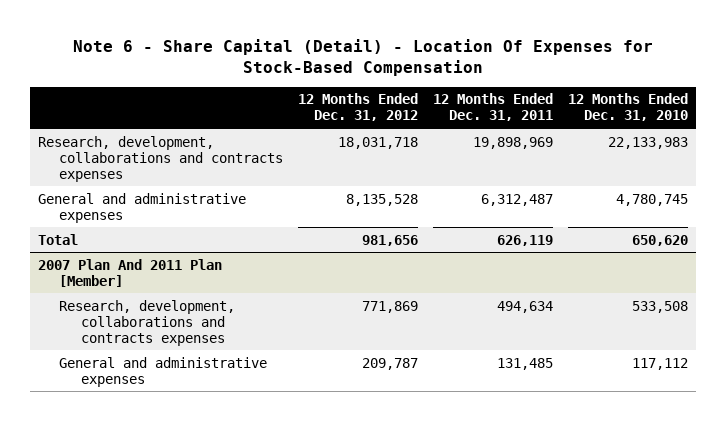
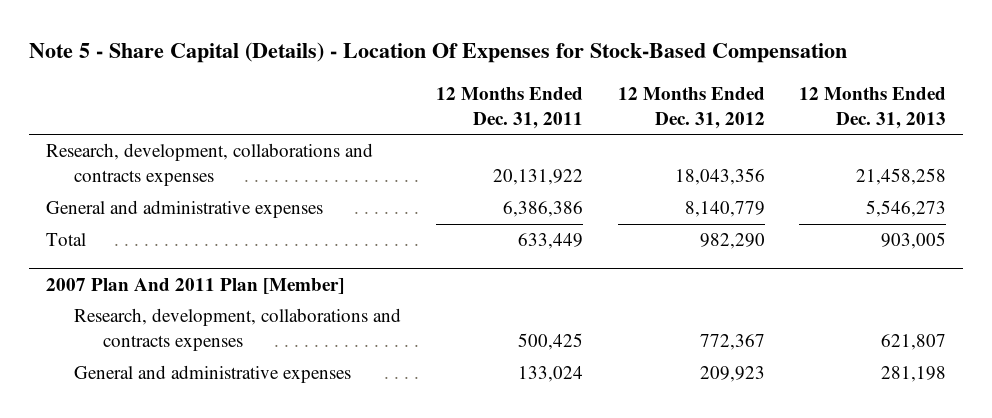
- Note 6 - Share Capital (Detail) - Location Of Expenses for Stock-Based Compensation
+ Note 5 - Share Capital (Details) - Location Of Expenses for Stock-Based Compensation
- | 12 Months Ended Dec. 31, 2012 | 12 Months Ended Dec. 31, 2011 | 12 Months Ended Dec. 31, 2010
+ | 12 Months Ended Dec. 31, 2011 | 12 Months Ended Dec. 31, 2012 | 12 Months Ended Dec. 31, 2013
- Research, development, collaborations and contracts expenses | 18,031,718 | 19,898,969 | 22,133,983
- General and administrative expenses | 8,135,528 | 6,312,487 | 4,780,745
- Total | 981,656 | 626,119 | 650,620
+ Research, development, collaborations and contracts expenses | 20,131,922 | 18,043,356 | 21,458,258
+ General and administrative expenses | 6,386,386 | 8,140,779 | 5,546,273
+ Total | 633,449 | 982,290 | 903,005
@ 2007 Plan And 2011 Plan [Member]
- Research, development, collaborations and contracts expenses | 771,869 | 494,634 | 533,508
- General and administrative expenses | 209,787 | 131,485 | 117,112
+ Research, development, collaborations and contracts expenses | 500,425 | 772,367 | 621,807
+ General and administrative expenses | 133,024 | 209,923 | 281,198

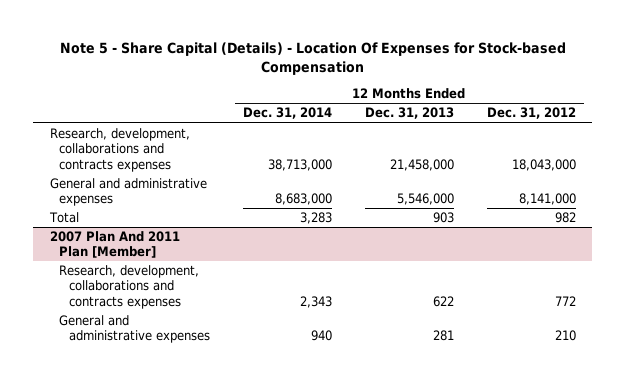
- Note 5 - Share Capital (Details) - Location Of Expenses for Stock-Based Compensation
+ Note 5 - Share Capital (Details) - Location Of Expenses for Stock-based Compensation
- | 12 Months Ended Dec. 31, 2011 | 12 Months Ended Dec. 31, 2012 | 12 Months Ended Dec. 31, 2013
+ | 12 Months Ended Dec. 31, 2014 | 12 Months Ended Dec. 31, 2013 | 12 Months Ended Dec. 31, 2012
- Research, development, collaborations and contracts expenses | 20,131,922 | 18,043,356 | 21,458,258
- General and administrative expenses | 6,386,386 | 8,140,779 | 5,546,273
- Total | 633,449 | 982,290 | 903,005
+ Research, development, collaborations and contracts expenses | 38,713,000 | 21,458,000 | 18,043,000
+ General and administrative expenses | 8,683,000 | 5,546,000 | 8,141,000
+ Total | 3,283 | 903 | 982
@ 2007 Plan And 2011 Plan [Member]
- Research, development, collaborations and contracts expenses | 500,425 | 772,367 | 621,807
- General and administrative expenses | 133,024 | 209,923 | 281,198
+ Research, development, collaborations and contracts expenses | 2,343 | 622 | 772
+ General and administrative expenses | 940 | 281 | 210

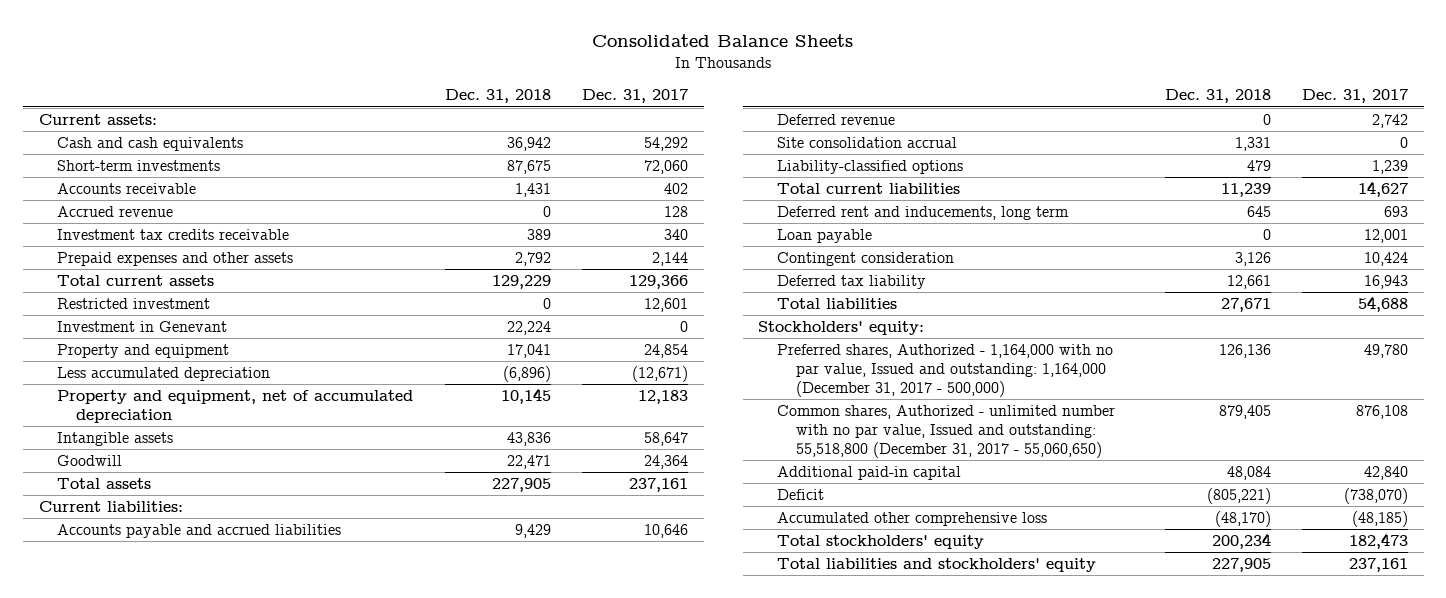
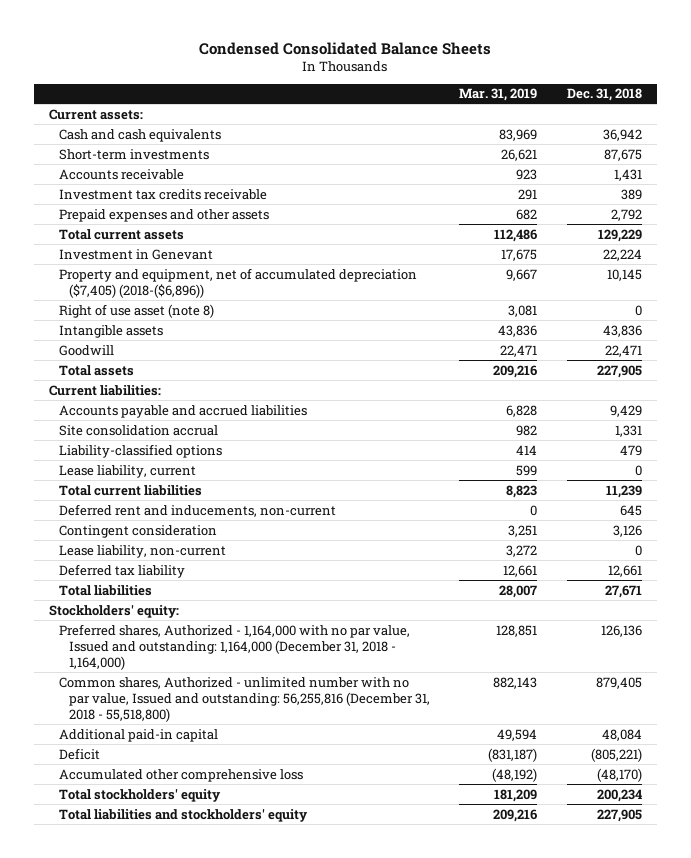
- Consolidated Balance Sheets
+ Condensed Consolidated Balance Sheets
- | Dec. 31, 2018 | Dec. 31, 2017
+ | Mar. 31, 2019 | Dec. 31, 2018
- Accrued revenue | 0 | 128
- Restricted investment | 0 | 12,601
- Property and equipment | 17,041 | 24,854
- Less accumulated depreciation | (6,896) | (12,671)
- Property and equipment, net of accumulated depreciation | 10,145 | 12,183
+ Property and equipment, net of accumulated depreciation ($7,405) (2018-($6,896)) | 9,667 | 10,145
+ Right of use asset (note 8) | 3,081 | 0
- Deferred revenue | 0 | 2,742
+ Lease liability, current | 599 | 0
- Deferred rent and inducements, long term | 645 | 693
- Loan payable | 0 | 12,001
+ Deferred rent and inducements, non-current | 0 | 645
+ Lease liability, non-current | 3,272 | 0
- Preferred shares, Authorized - 1,164,000 with no par value, Issued and outstanding: 1,164,000 (December 31, 2017 - 500,000) | 126,136 | 49,780
- Common shares, Authorized - unlimited number with no par value, Issued and outstanding: 55,518,800 (December 31, 2017 - 55,060,650) | 879,405 | 876,108
+ Preferred shares, Authorized - 1,164,000 with no par value, Issued and outstanding: 1,164,000 (December 31, 2018 - 1,164,000) | 128,851 | 126,136
+ Common shares, Authorized - unlimited number with no par value, Issued and outstanding: 56,255,816 (December 31, 2018 - 55,518,800) | 882,143 | 879,405

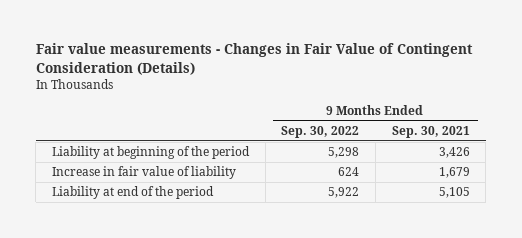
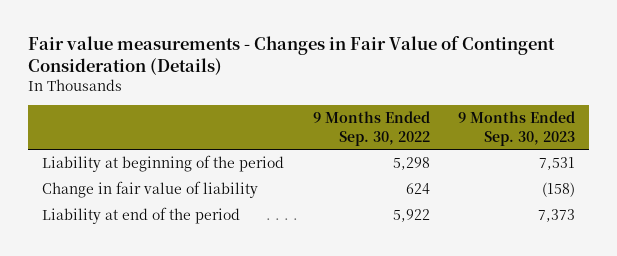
- | 9 Months Ended Sep. 30, 2022 | 9 Months Ended Sep. 30, 2021
+ | 9 Months Ended Sep. 30, 2022 | 9 Months Ended Sep. 30, 2023
- Increase in fair value of liability | 624 | 1,679
+ Change in fair value of liability | 624 | (158)

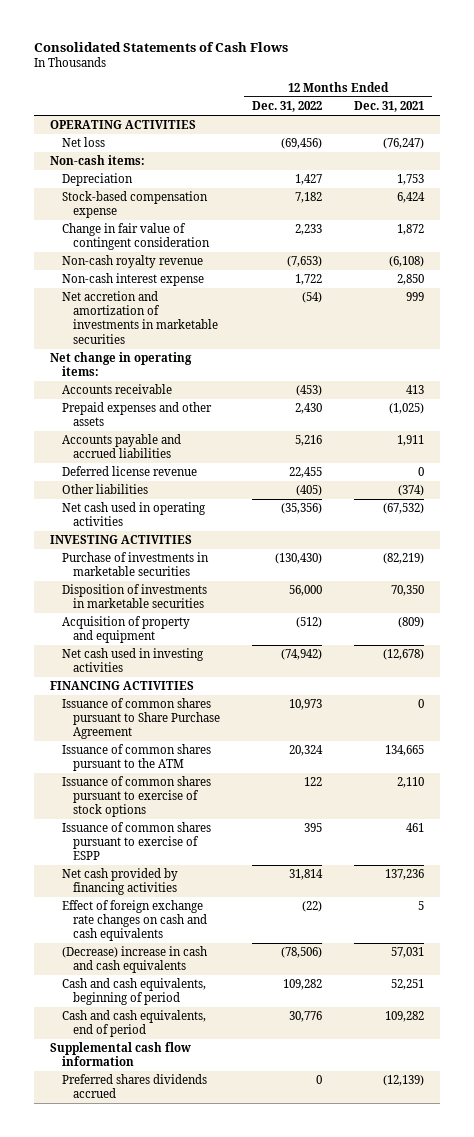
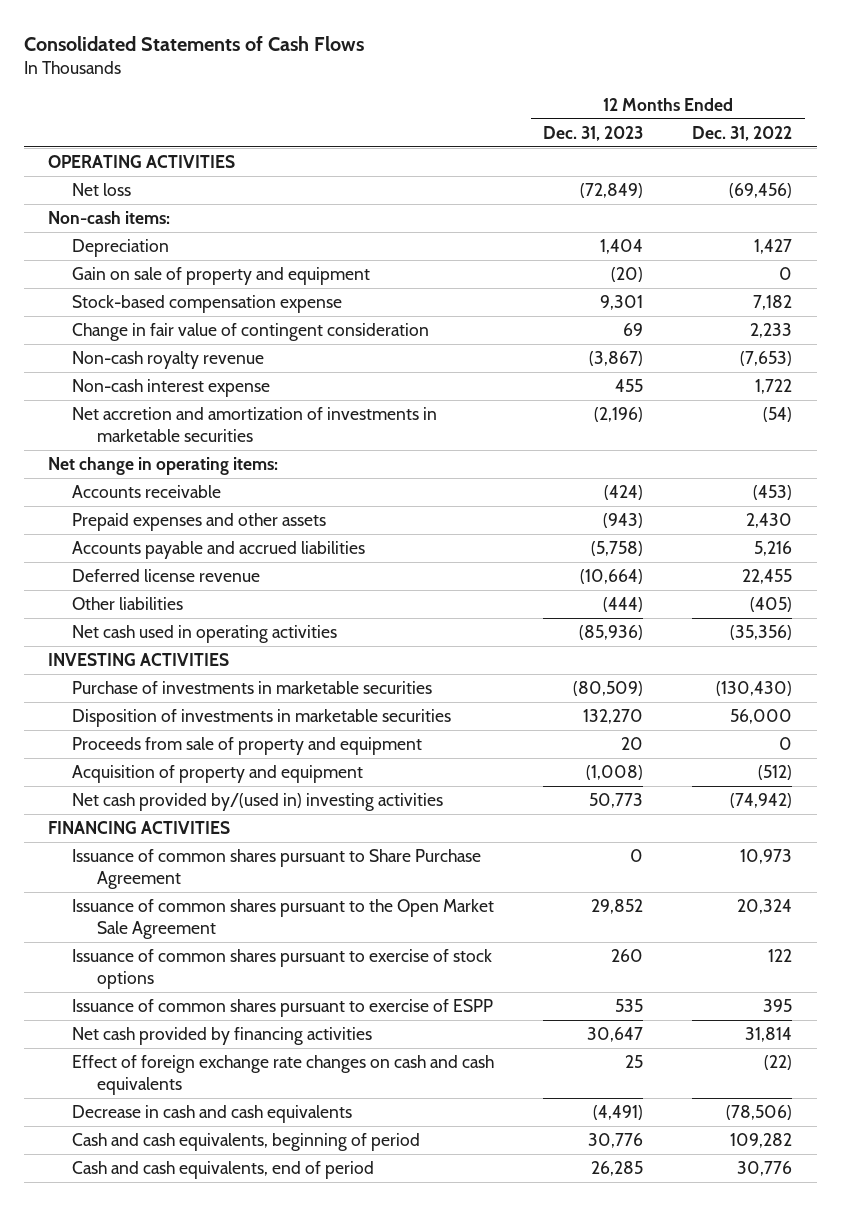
- | 12 Months Ended Dec. 31, 2022 | 12 Months Ended Dec. 31, 2021
+ | 12 Months Ended Dec. 31, 2023 | 12 Months Ended Dec. 31, 2022
+ Gain on sale of property and equipment | (20) | 0
+ Proceeds from sale of property and equipment | 20 | 0
- Net cash used in investing activities | (74,942) | (12,678)
+ Net cash provided by/(used in) investing activities | 50,773 | (74,942)
- Issuance of common shares pursuant to the ATM | 20,324 | 134,665
+ Issuance of common shares pursuant to the Open Market Sale Agreement | 29,852 | 20,324
- (Decrease) increase in cash and cash equivalents | (78,506) | 57,031
+ Decrease in cash and cash equivalents | (4,491) | (78,506)
- Supplemental cash flow information
- Preferred shares dividends accrued | 0 | (12,139)

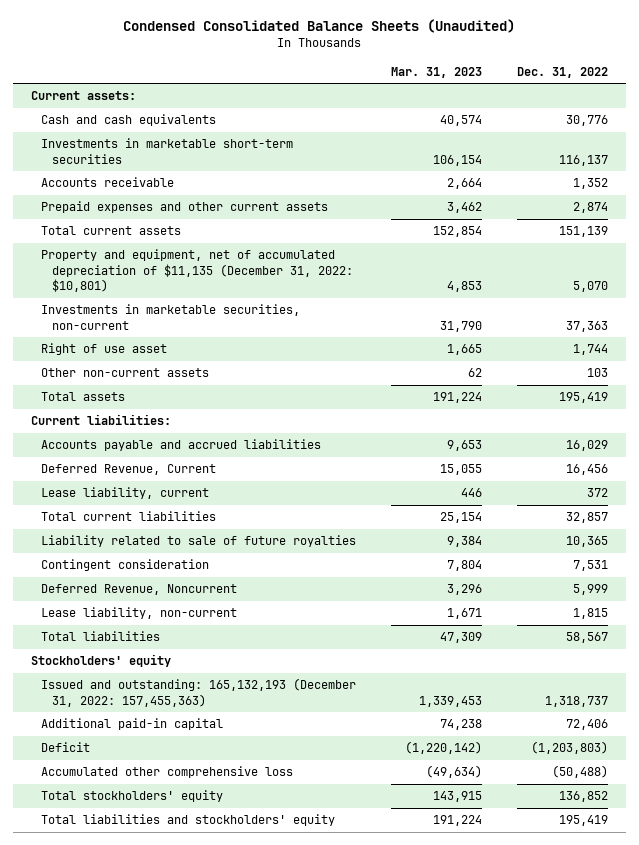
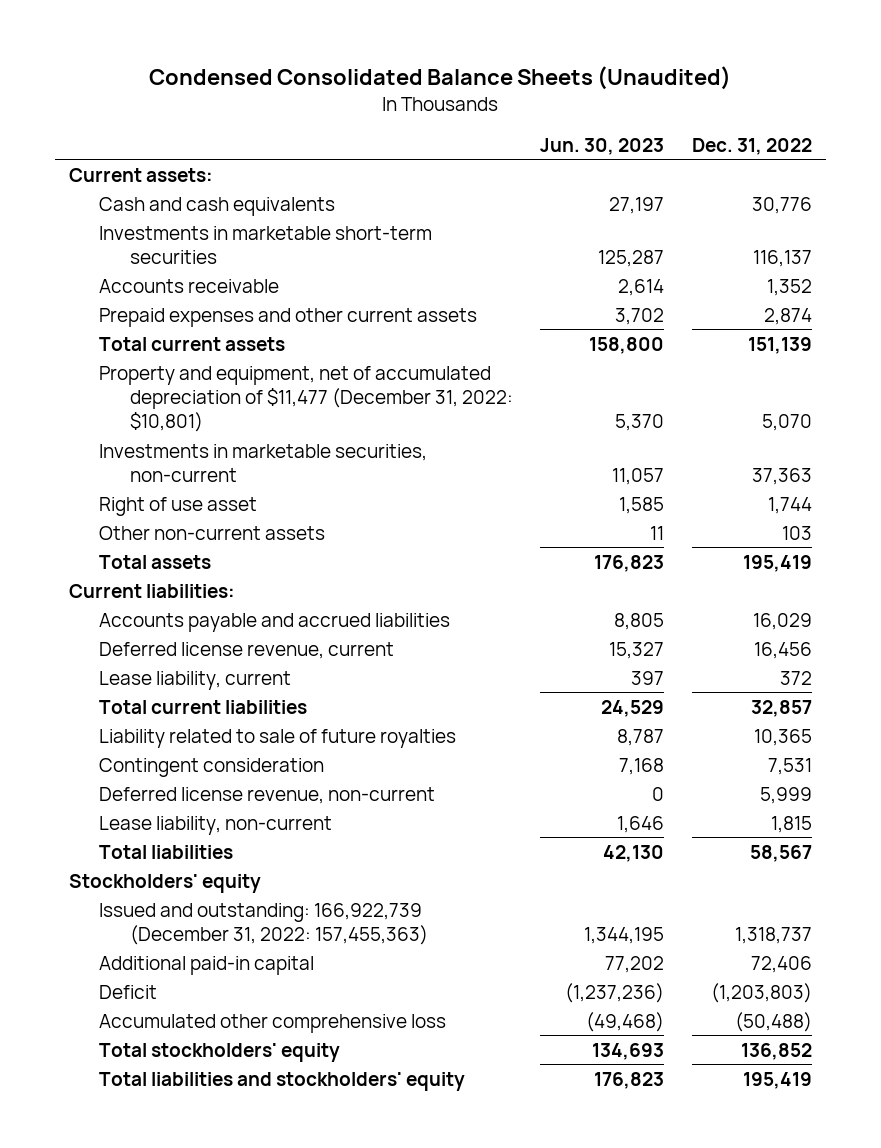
- | Mar. 31, 2023 | Dec. 31, 2022
+ | Jun. 30, 2023 | Dec. 31, 2022
- Property and equipment, net of accumulated depreciation of $11,135 (December 31, 2022: $10,801) | 4,853 | 5,070
+ Property and equipment, net of accumulated depreciation of $11,477 (December 31, 2022: $10,801) | 5,370 | 5,070
- Deferred Revenue, Current | 15,055 | 16,456
+ Deferred license revenue, current | 15,327 | 16,456
- Deferred Revenue, Noncurrent | 3,296 | 5,999
+ Deferred license revenue, non-current | 0 | 5,999
- Issued and outstanding: 165,132,193 (December 31, 2022: 157,455,363) | 1,339,453 | 1,318,737
+ Issued and outstanding: 166,922,739 (December 31, 2022: 157,455,363) | 1,344,195 | 1,318,737

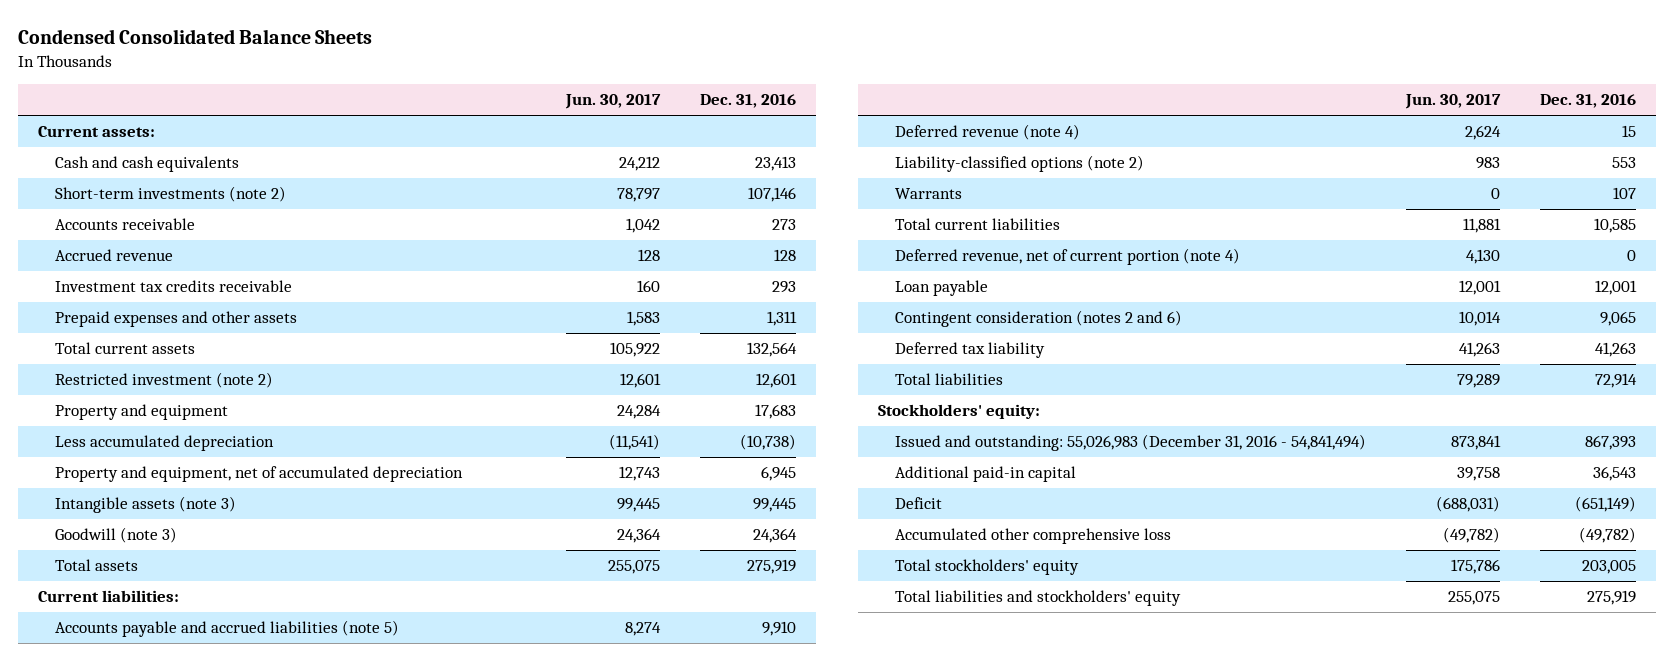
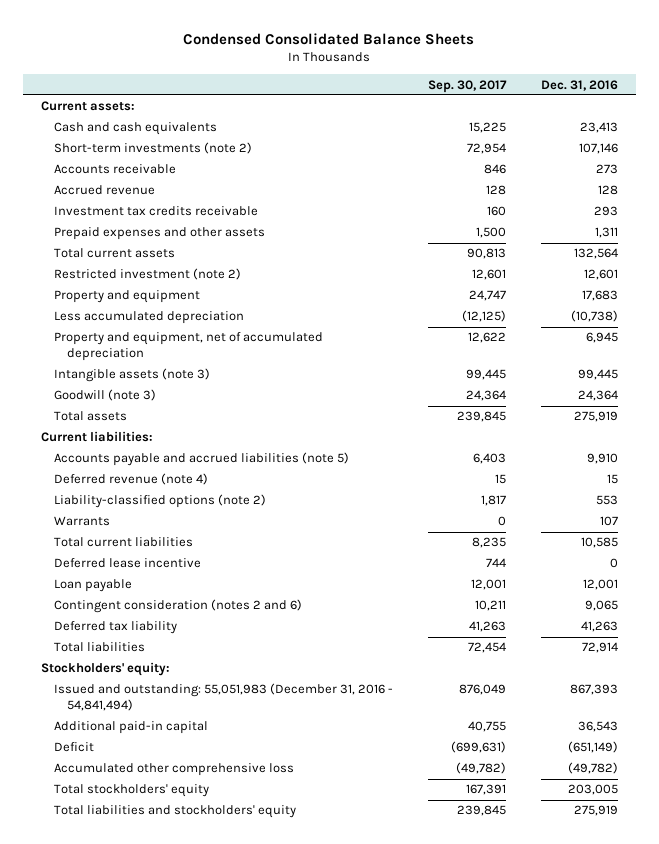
- | Jun. 30, 2017 | Dec. 31, 2016
+ | Sep. 30, 2017 | Dec. 31, 2016
- Deferred revenue, net of current portion (note 4) | 4,130 | 0
+ Deferred lease incentive | 744 | 0
- Issued and outstanding: 55,026,983 (December 31, 2016 - 54,841,494) | 873,841 | 867,393
+ Issued and outstanding: 55,051,983 (December 31, 2016 - 54,841,494) | 876,049 | 867,393

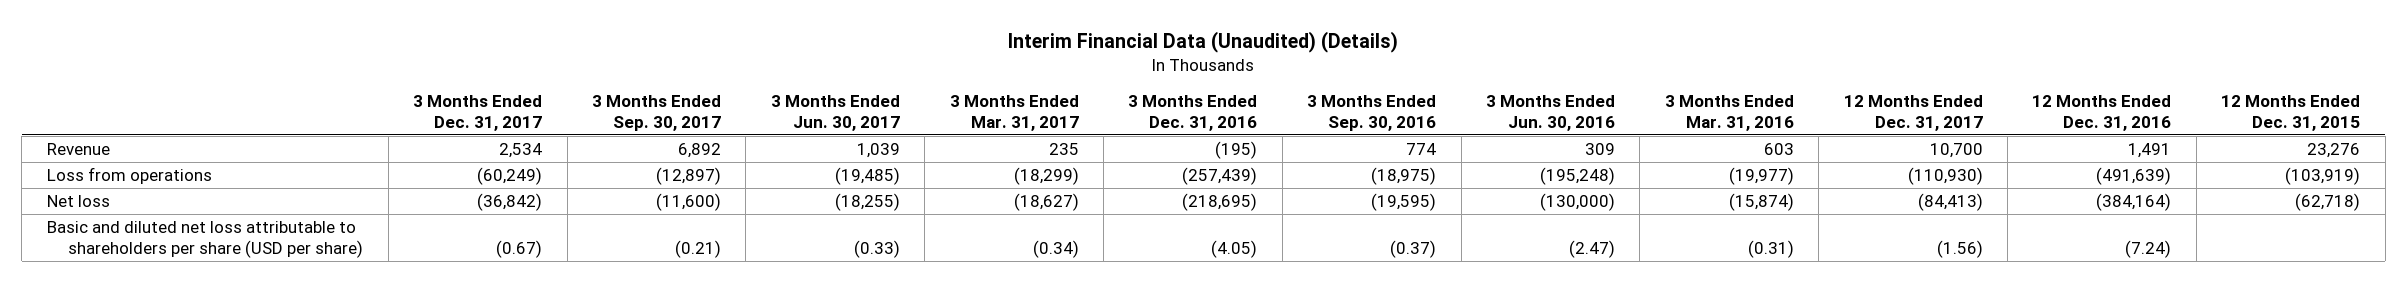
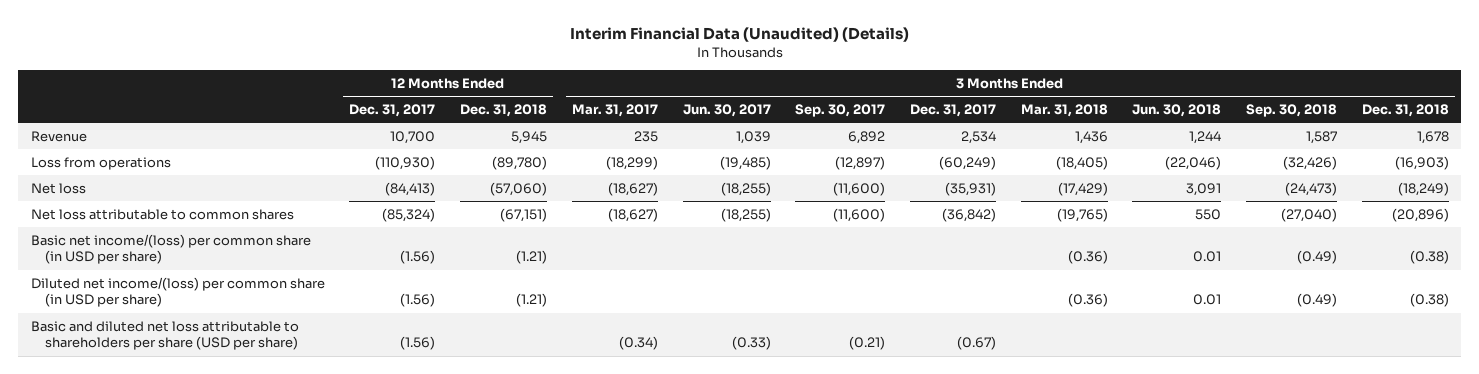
- | 3 Months Ended Dec. 31, 2017 | 3 Months Ended Sep. 30, 2017 | 3 Months Ended Jun. 30, 2017 | 3 Months Ended Mar. 31, 2017 | 3 Months Ended Dec. 31, 2016 | 3 Months Ended Sep. 30, 2016 | 3 Months Ended Jun. 30, 2016 | 3 Months Ended Mar. 31, 2016 | 12 Months Ended Dec. 31, 2017 | 12 Months Ended Dec. 31, 2016 | 12 Months Ended Dec. 31, 2015
+ | 12 Months Ended Dec. 31, 2017 | 12 Months Ended Dec. 31, 2018 | 3 Months Ended Mar. 31, 2017 | 3 Months Ended Jun. 30, 2017 | 3 Months Ended Sep. 30, 2017 | 3 Months Ended Dec. 31, 2017 | 3 Months Ended Mar. 31, 2018 | 3 Months Ended Jun. 30, 2018 | 3 Months Ended Sep. 30, 2018 | 3 Months Ended Dec. 31, 2018
- Net loss | (36,842) | (11,600) | (18,255) | (18,627) | (218,695) | (19,595) | (130,000) | (15,874) | (84,413) | (384,164) | (62,718)
+ Net loss | (84,413) | (57,060) | (18,627) | (18,255) | (11,600) | (35,931) | (17,429) | 3,091 | (24,473) | (18,249)
+ Net loss attributable to common shares | (85,324) | (67,151) | (18,627) | (18,255) | (11,600) | (36,842) | (19,765) | 550 | (27,040) | (20,896)
+ Basic net income/(loss) per common share (in USD per share) | (1.56) | (1.21) | | | | | (0.36) | 0.01 | (0.49) | (0.38)
+ Diluted net income/(loss) per common share (in USD per share) | (1.56) | (1.21) | | | | | (0.36) | 0.01 | (0.49) | (0.38)

